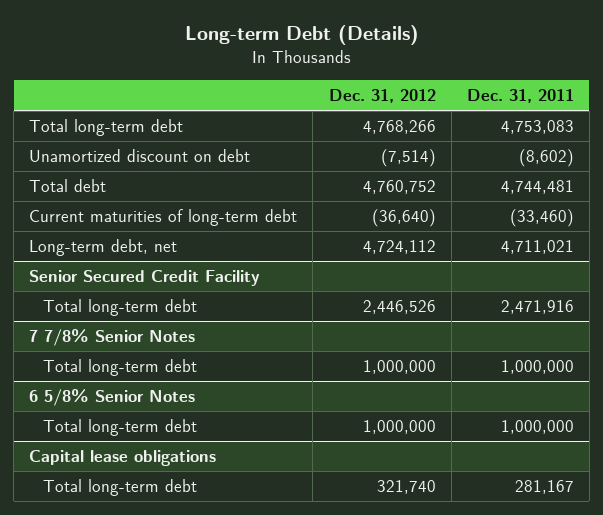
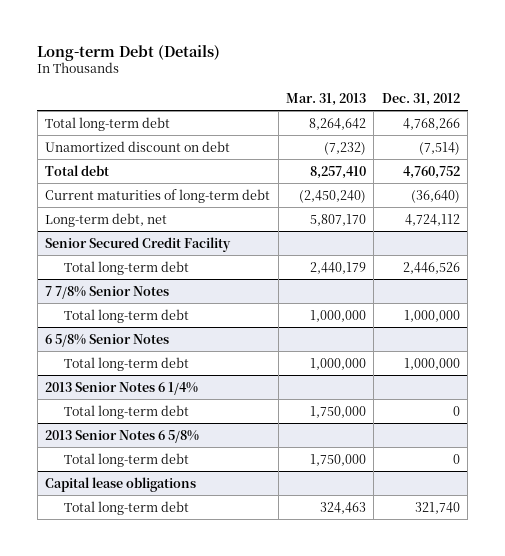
- | Dec. 31, 2012 | Dec. 31, 2011
+ | Mar. 31, 2013 | Dec. 31, 2012
+ 2013 Senior Notes 6 1/4%
+ Total long-term debt | 1,750,000 | 0
+ 2013 Senior Notes 6 5/8%
+ Total long-term debt | 1,750,000 | 0

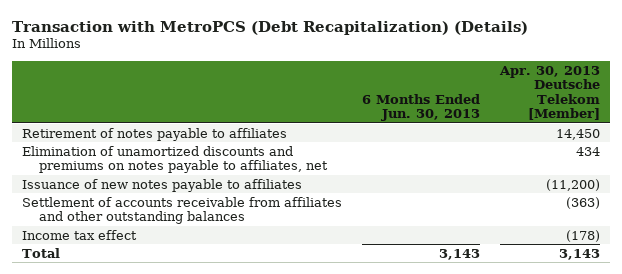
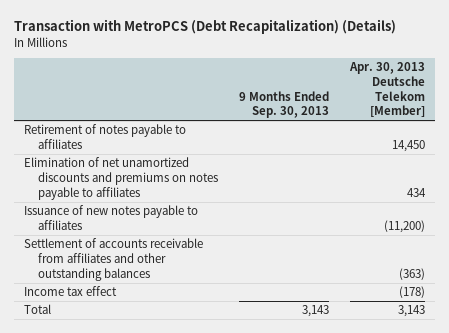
- | 6 Months Ended Jun. 30, 2013 | Apr. 30, 2013 Deutsche Telekom [Member]
+ | 9 Months Ended Sep. 30, 2013 | Apr. 30, 2013 Deutsche Telekom [Member]
- Elimination of unamortized discounts and premiums on notes payable to affiliates, net | | 434
+ Elimination of net unamortized discounts and premiums on notes payable to affiliates | | 434

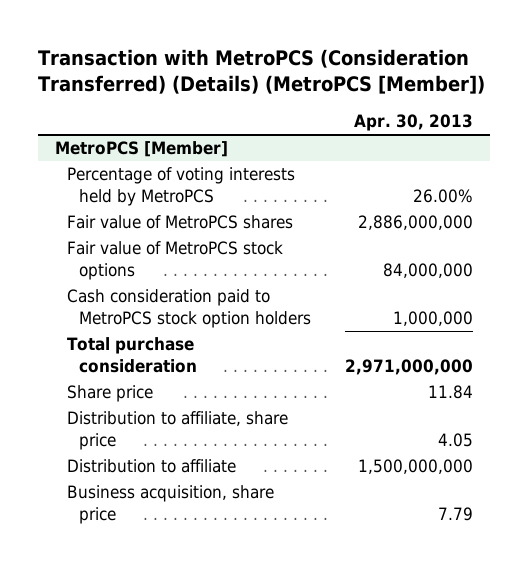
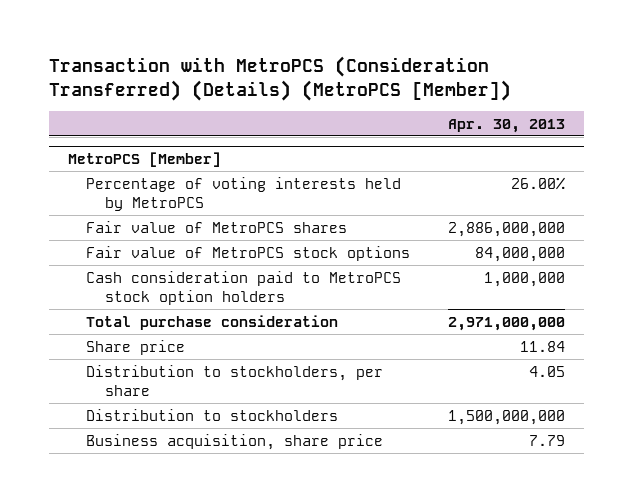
@ MetroPCS [Member]
- Distribution to affiliate, share price | 4.05
- Distribution to affiliate | 1,500,000,000
+ Distribution to stockholders, per share | 4.05
+ Distribution to stockholders | 1,500,000,000

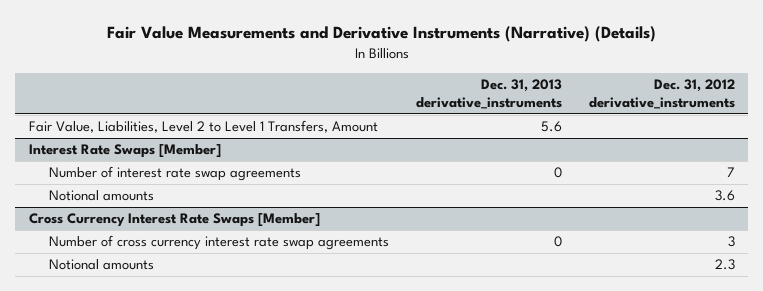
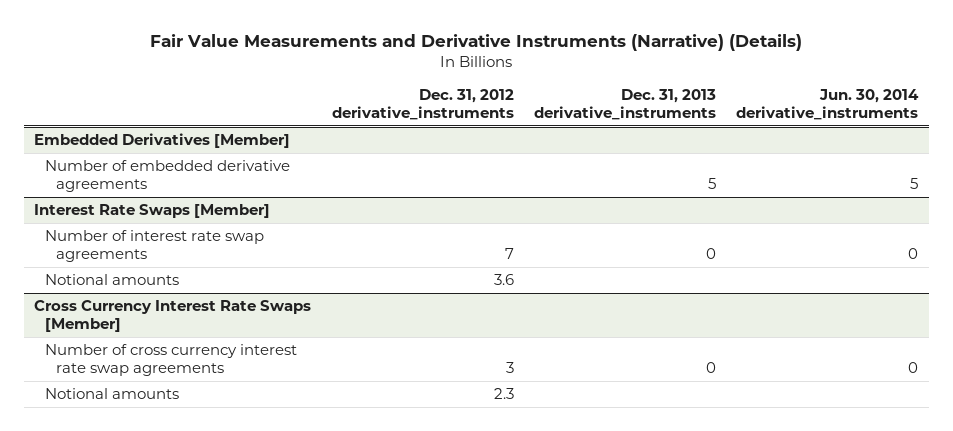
- | Dec. 31, 2013 derivative_instruments | Dec. 31, 2012 derivative_instruments
+ | Dec. 31, 2012 derivative_instruments | Dec. 31, 2013 derivative_instruments | Jun. 30, 2014 derivative_instruments
- Fair Value, Liabilities, Level 2 to Level 1 Transfers, Amount | 5.6 |
+ Embedded Derivatives [Member]
+ Number of embedded derivative agreements | | 5 | 5

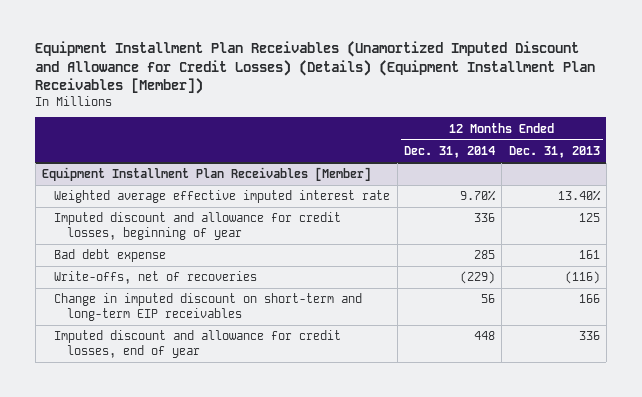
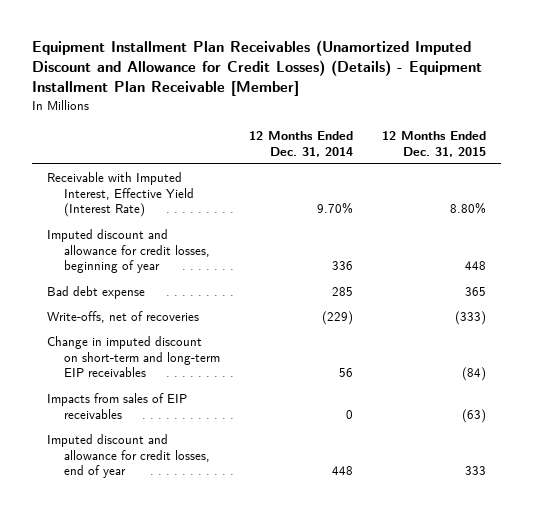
- Equipment Installment Plan Receivables (Unamortized Imputed Discount and Allowance for Credit Losses) (Details) (Equipment Installment Plan Receivables [Member])
+ Equipment Installment Plan Receivables (Unamortized Imputed Discount and Allowance for Credit Losses) (Details) - Equipment Installment Plan Receivable [Member]
- | 12 Months Ended Dec. 31, 2014 | 12 Months Ended Dec. 31, 2013
+ | 12 Months Ended Dec. 31, 2014 | 12 Months Ended Dec. 31, 2015
- Equipment Installment Plan Receivables [Member]
- Weighted average effective imputed interest rate | 9.70% | 13.40%
+ Receivable with Imputed Interest, Effective Yield (Interest Rate) | 9.70% | 8.80%
+ Impacts from sales of EIP receivables | 0 | (63)

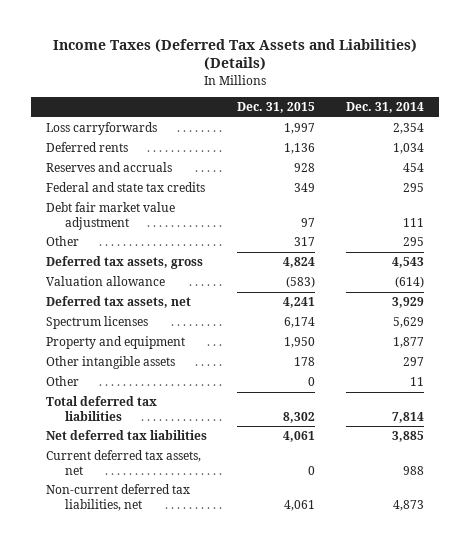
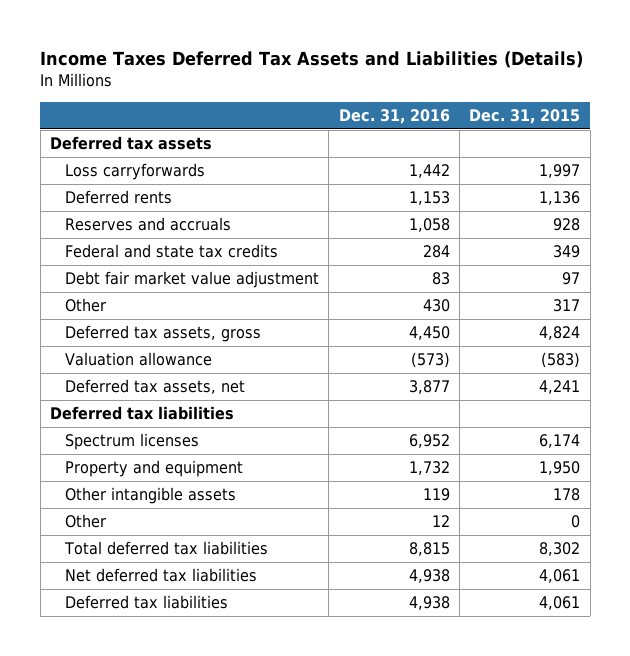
- Income Taxes (Deferred Tax Assets and Liabilities) (Details)
+ Income Taxes Deferred Tax Assets and Liabilities (Details)
- | Dec. 31, 2015 | Dec. 31, 2014
+ | Dec. 31, 2016 | Dec. 31, 2015
+ Deferred tax assets
+ Deferred tax liabilities
- Current deferred tax assets, net | 0 | 988
- Non-current deferred tax liabilities, net | 4,061 | 4,873
+ Deferred tax liabilities | 4,938 | 4,061

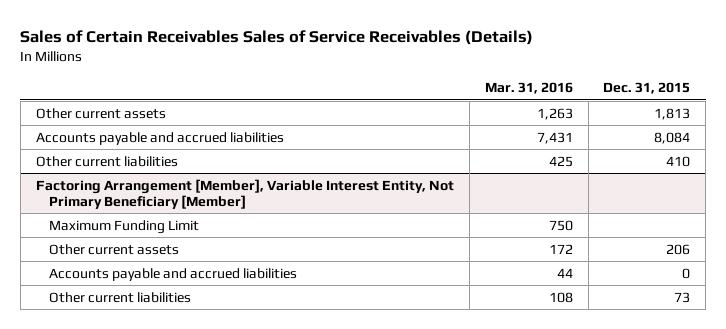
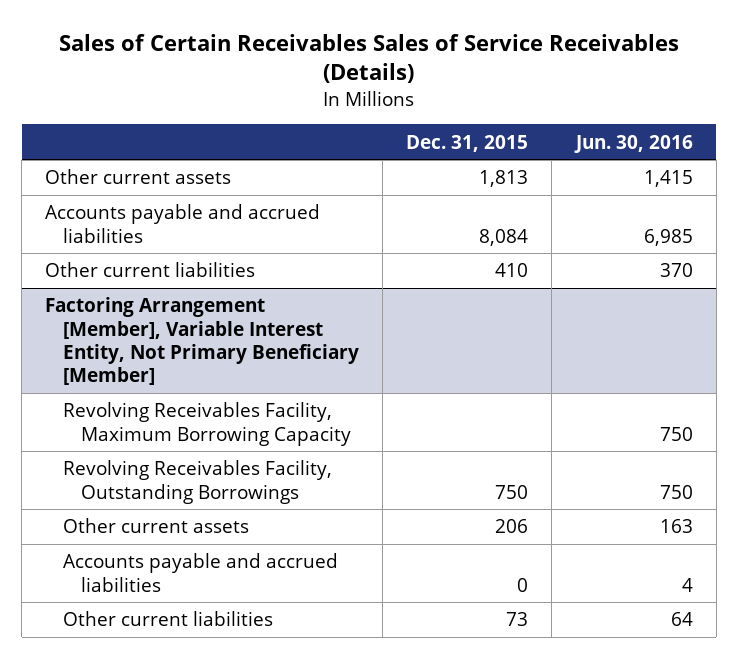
- | Mar. 31, 2016 | Dec. 31, 2015
+ | Dec. 31, 2015 | Jun. 30, 2016
@ Factoring Arrangement [Member], Variable Interest Entity, Not Primary Beneficiary [Member]
- Maximum Funding Limit | 750 |
+ Revolving Receivables Facility, Maximum Borrowing Capacity | | 750
+ Revolving Receivables Facility, Outstanding Borrowings | 750 | 750

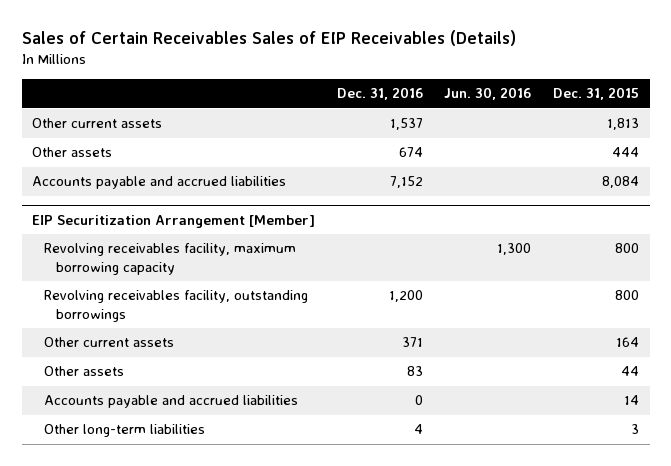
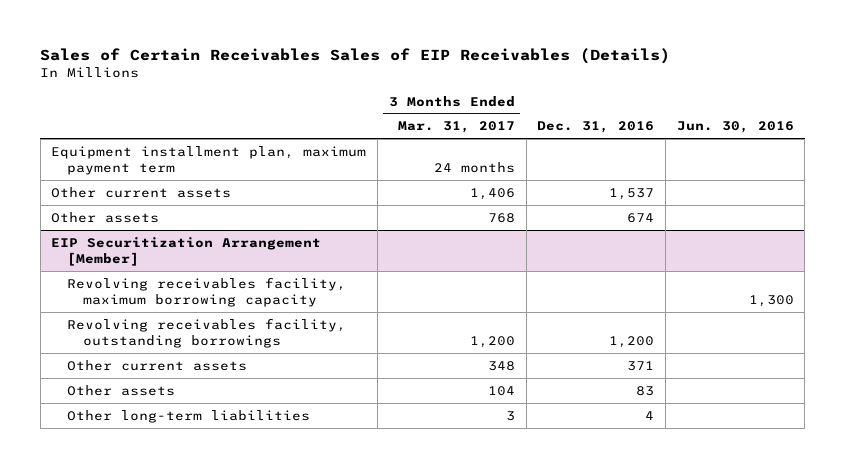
- | Dec. 31, 2016 | Jun. 30, 2016 | Dec. 31, 2015
+ | 3 Months Ended Mar. 31, 2017 | Dec. 31, 2016 | Jun. 30, 2016
+ Equipment installment plan, maximum payment term | 24 months | |
- Accounts payable and accrued liabilities | 7,152 | | 8,084
@ EIP Securitization Arrangement [Member]
- Accounts payable and accrued liabilities | 0 | | 14

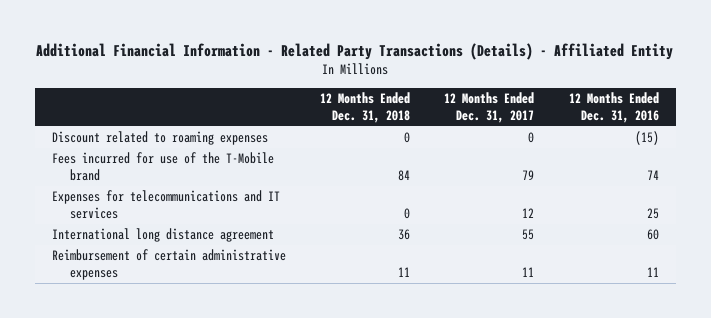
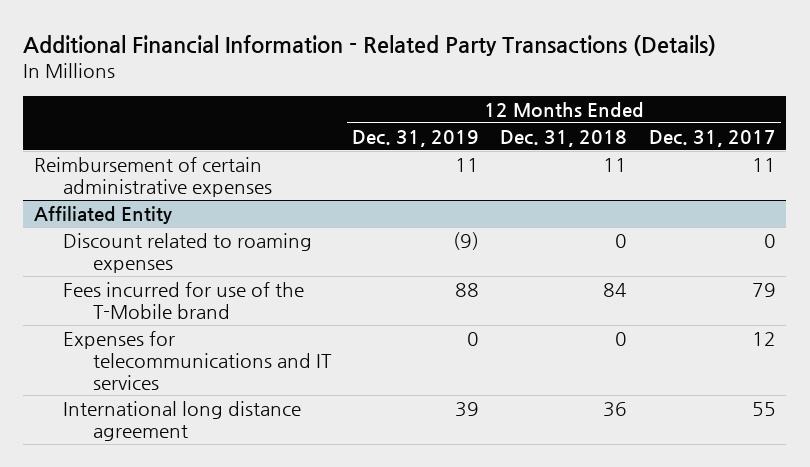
- Additional Financial Information - Related Party Transactions (Details) - Affiliated Entity
+ Additional Financial Information - Related Party Transactions (Details)
- | 12 Months Ended Dec. 31, 2018 | 12 Months Ended Dec. 31, 2017 | 12 Months Ended Dec. 31, 2016
+ | 12 Months Ended Dec. 31, 2019 | 12 Months Ended Dec. 31, 2018 | 12 Months Ended Dec. 31, 2017
moved up: Reimbursement of certain administrative expenses | 11 | 11 | 11
+ Affiliated Entity

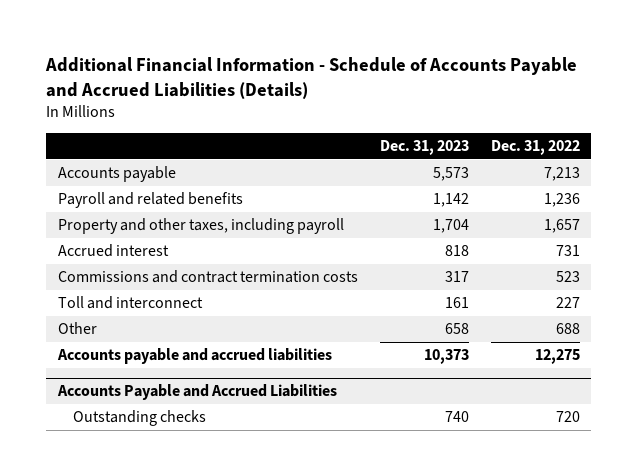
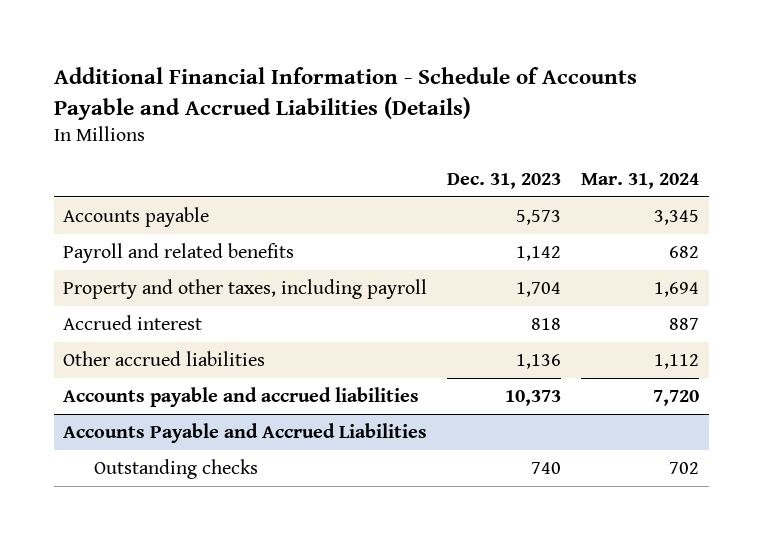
- | Dec. 31, 2023 | Dec. 31, 2022
+ | Dec. 31, 2023 | Mar. 31, 2024
- Commissions and contract termination costs | 317 | 523
- Toll and interconnect | 161 | 227
- Other | 658 | 688
+ Other accrued liabilities | 1,136 | 1,112

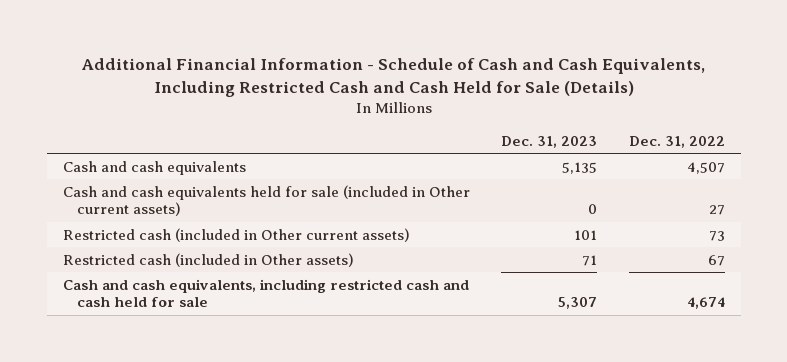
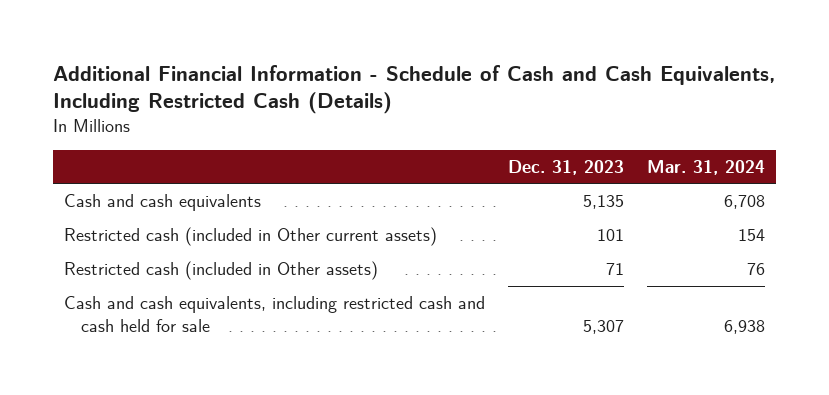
- Additional Financial Information - Schedule of Cash and Cash Equivalents, Including Restricted Cash and Cash Held for Sale (Details)
+ Additional Financial Information - Schedule of Cash and Cash Equivalents, Including Restricted Cash (Details)
- | Dec. 31, 2023 | Dec. 31, 2022
+ | Dec. 31, 2023 | Mar. 31, 2024
- Cash and cash equivalents held for sale (included in Other current assets) | 0 | 27

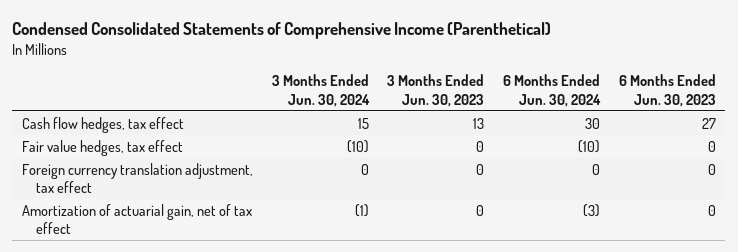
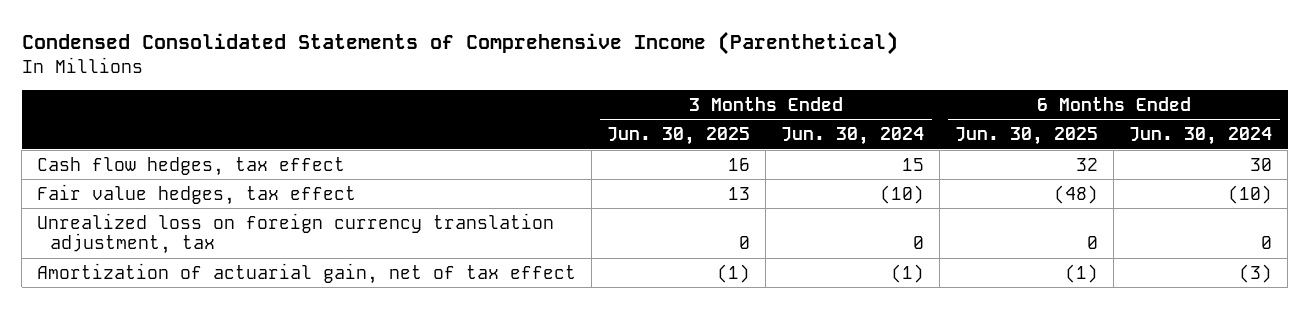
- | 3 Months Ended Jun. 30, 2024 | 3 Months Ended Jun. 30, 2023 | 6 Months Ended Jun. 30, 2024 | 6 Months Ended Jun. 30, 2023
+ | 3 Months Ended Jun. 30, 2025 | 3 Months Ended Jun. 30, 2024 | 6 Months Ended Jun. 30, 2025 | 6 Months Ended Jun. 30, 2024
- Foreign currency translation adjustment, tax effect | 0 | 0 | 0 | 0
+ Unrealized loss on foreign currency translation adjustment, tax | 0 | 0 | 0 | 0

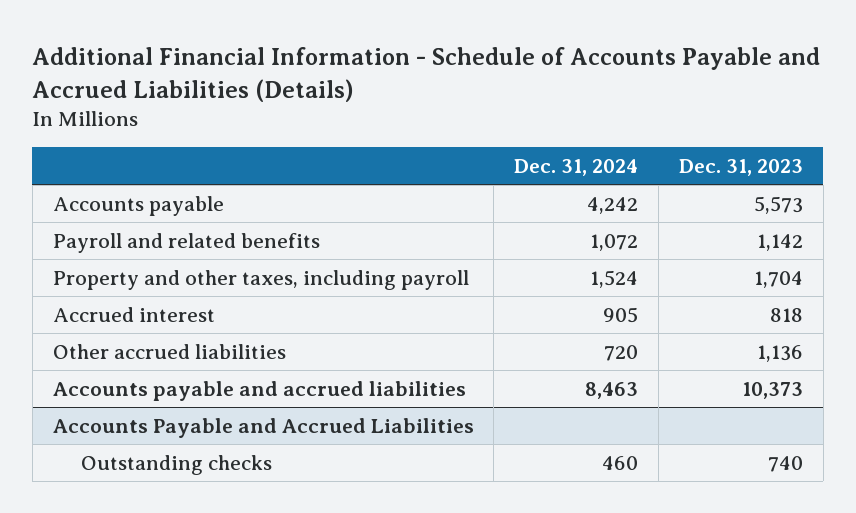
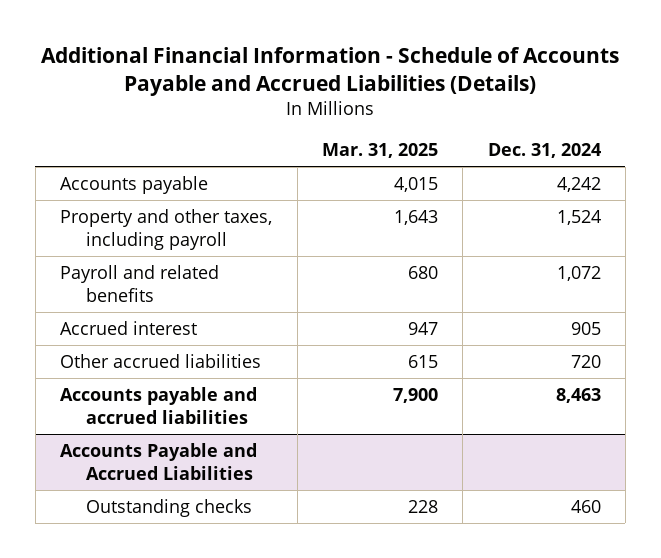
- | Dec. 31, 2024 | Dec. 31, 2023
+ | Mar. 31, 2025 | Dec. 31, 2024
moved down: Payroll and related benefits | 680 | 1,072

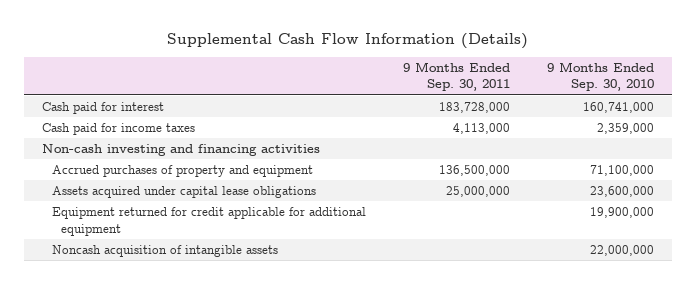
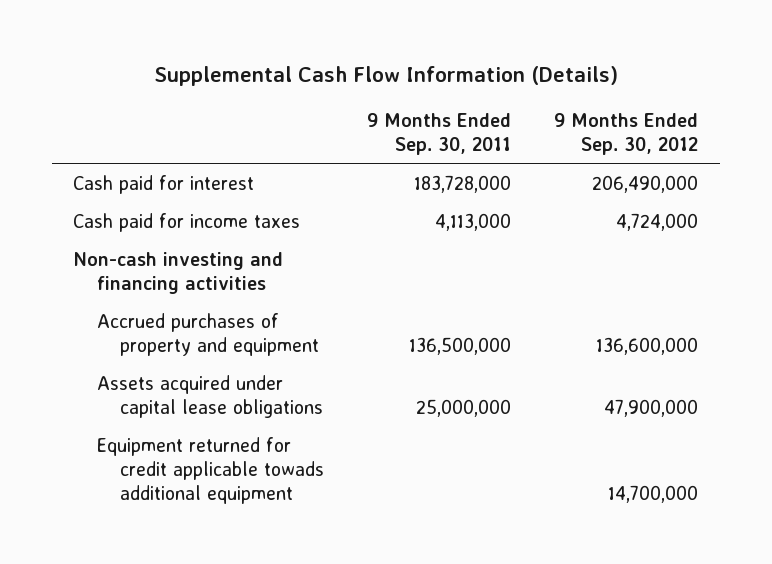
- | 9 Months Ended Sep. 30, 2011 | 9 Months Ended Sep. 30, 2010
+ | 9 Months Ended Sep. 30, 2011 | 9 Months Ended Sep. 30, 2012
- Equipment returned for credit applicable for additional equipment | | 19,900,000
- Noncash acquisition of intangible assets | | 22,000,000
+ Equipment returned for credit applicable towads additional equipment | | 14,700,000

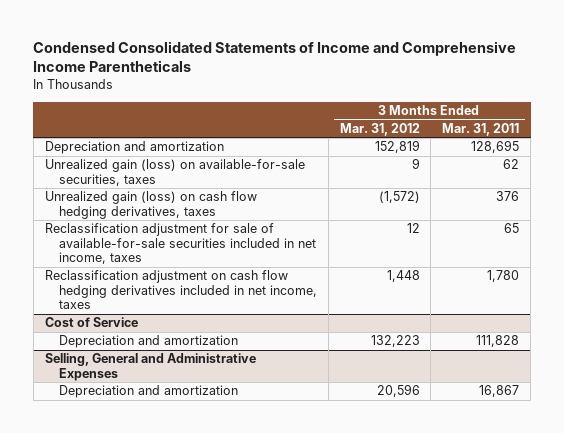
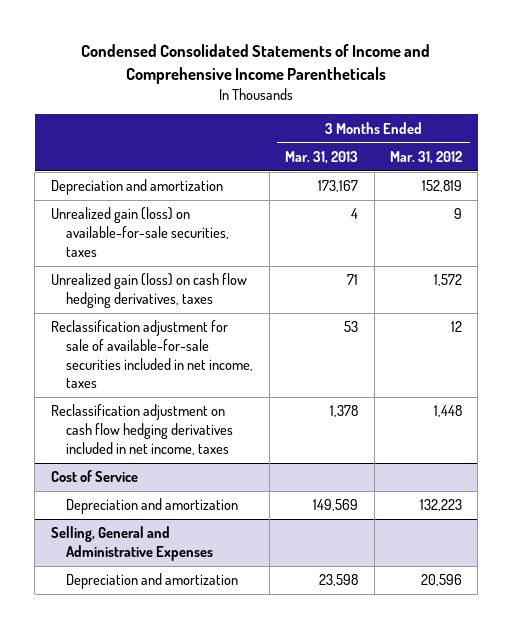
- | 3 Months Ended Mar. 31, 2012 | 3 Months Ended Mar. 31, 2011
+ | 3 Months Ended Mar. 31, 2013 | 3 Months Ended Mar. 31, 2012
- Unrealized gain (loss) on cash flow hedging derivatives, taxes | (1,572) | 376
+ Unrealized gain (loss) on cash flow hedging derivatives, taxes | 71 | 1,572

